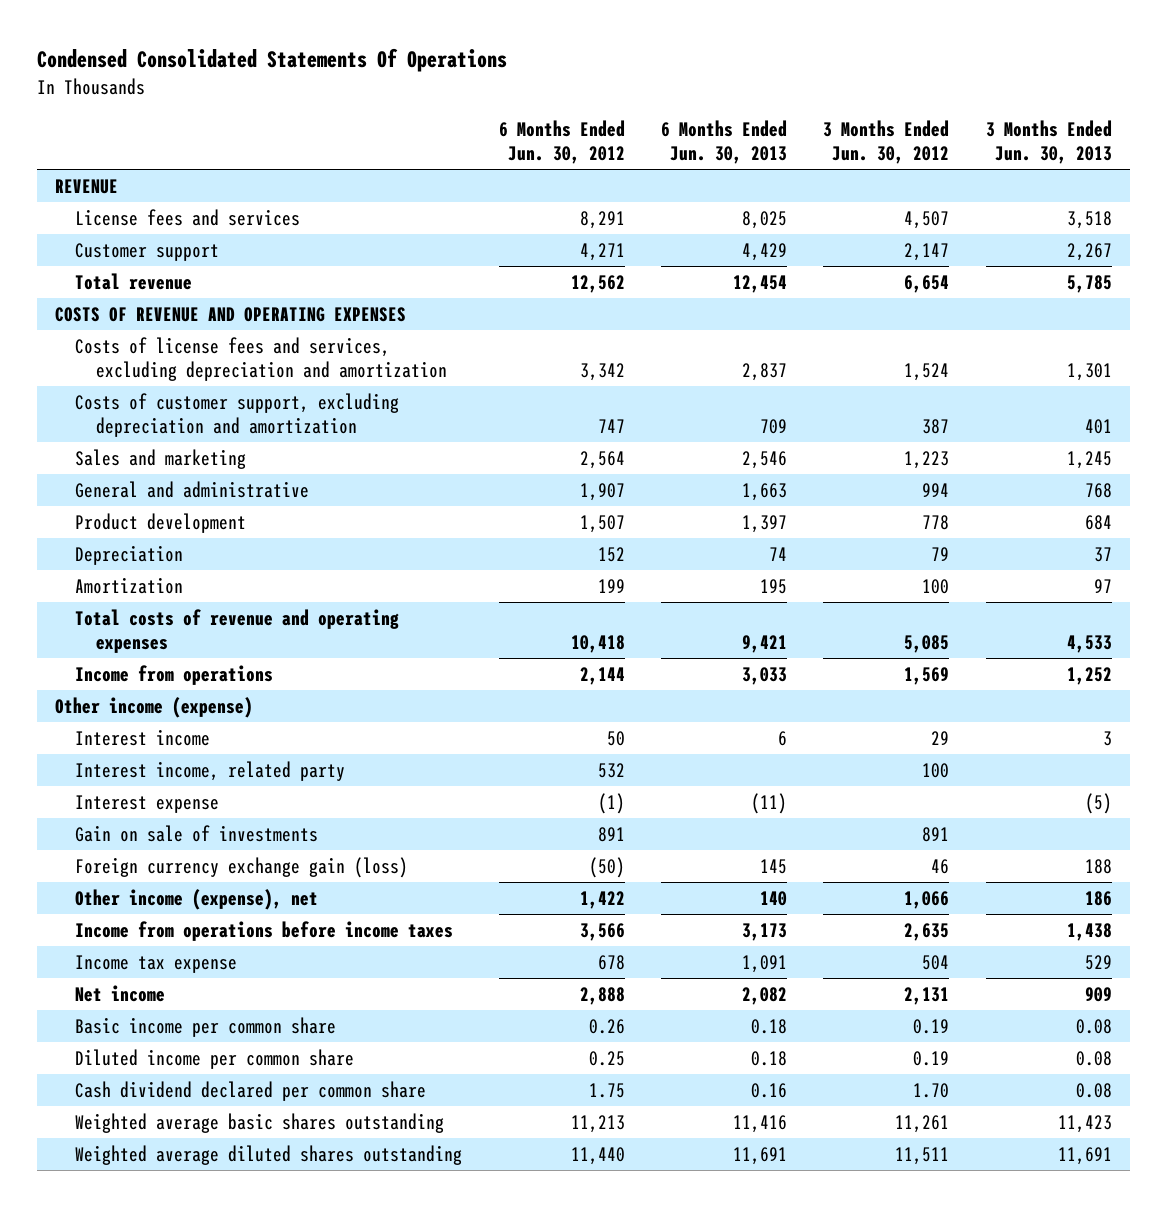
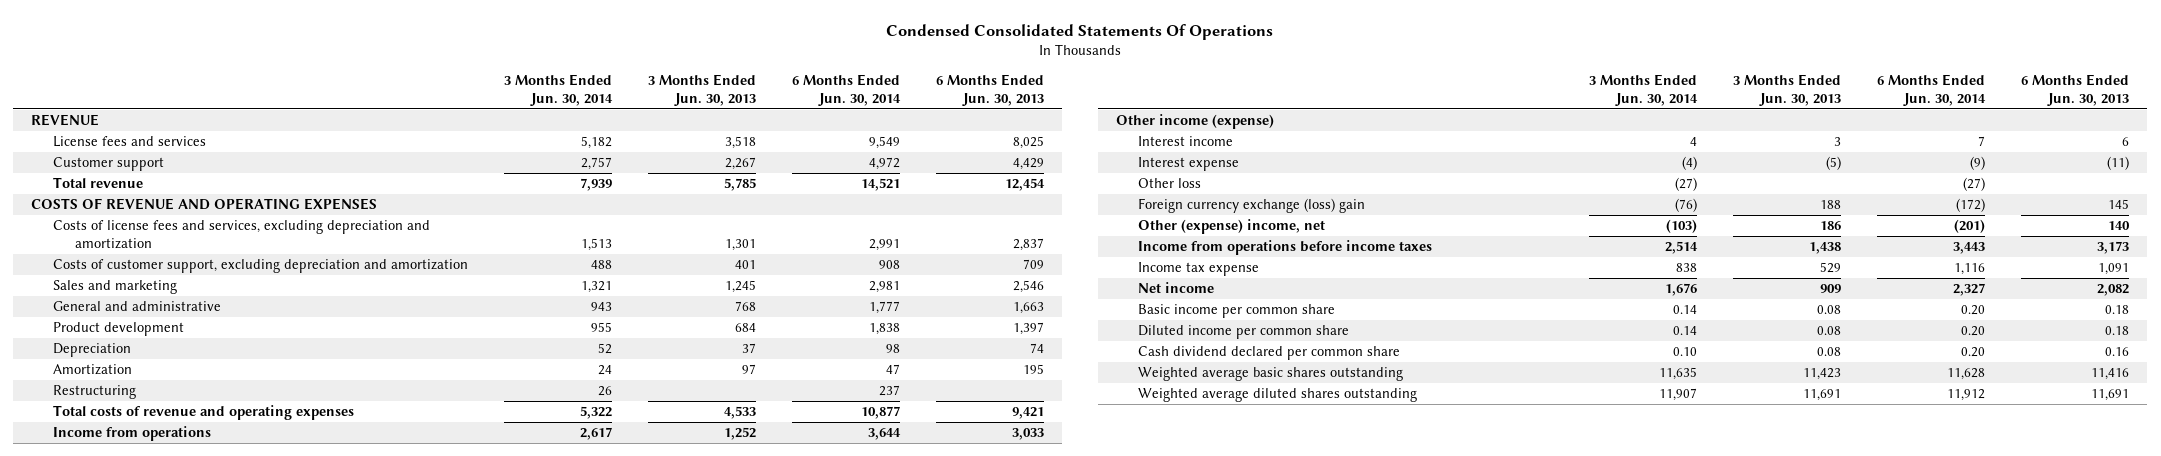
- | 6 Months Ended Jun. 30, 2012 | 6 Months Ended Jun. 30, 2013 | 3 Months Ended Jun. 30, 2012 | 3 Months Ended Jun. 30, 2013
+ | 3 Months Ended Jun. 30, 2014 | 3 Months Ended Jun. 30, 2013 | 6 Months Ended Jun. 30, 2014 | 6 Months Ended Jun. 30, 2013
+ Restructuring | 26 | | 237 |
- Interest income, related party | 532 | | 100 |
- Gain on sale of investments | 891 | | 891 |
- Foreign currency exchange gain (loss) | (50) | 145 | 46 | 188
- Other income (expense), net | 1,422 | 140 | 1,066 | 186
+ Other loss | (27) | | (27) |
+ Foreign currency exchange (loss) gain | (76) | 188 | (172) | 145
+ Other (expense) income, net | (103) | 186 | (201) | 140

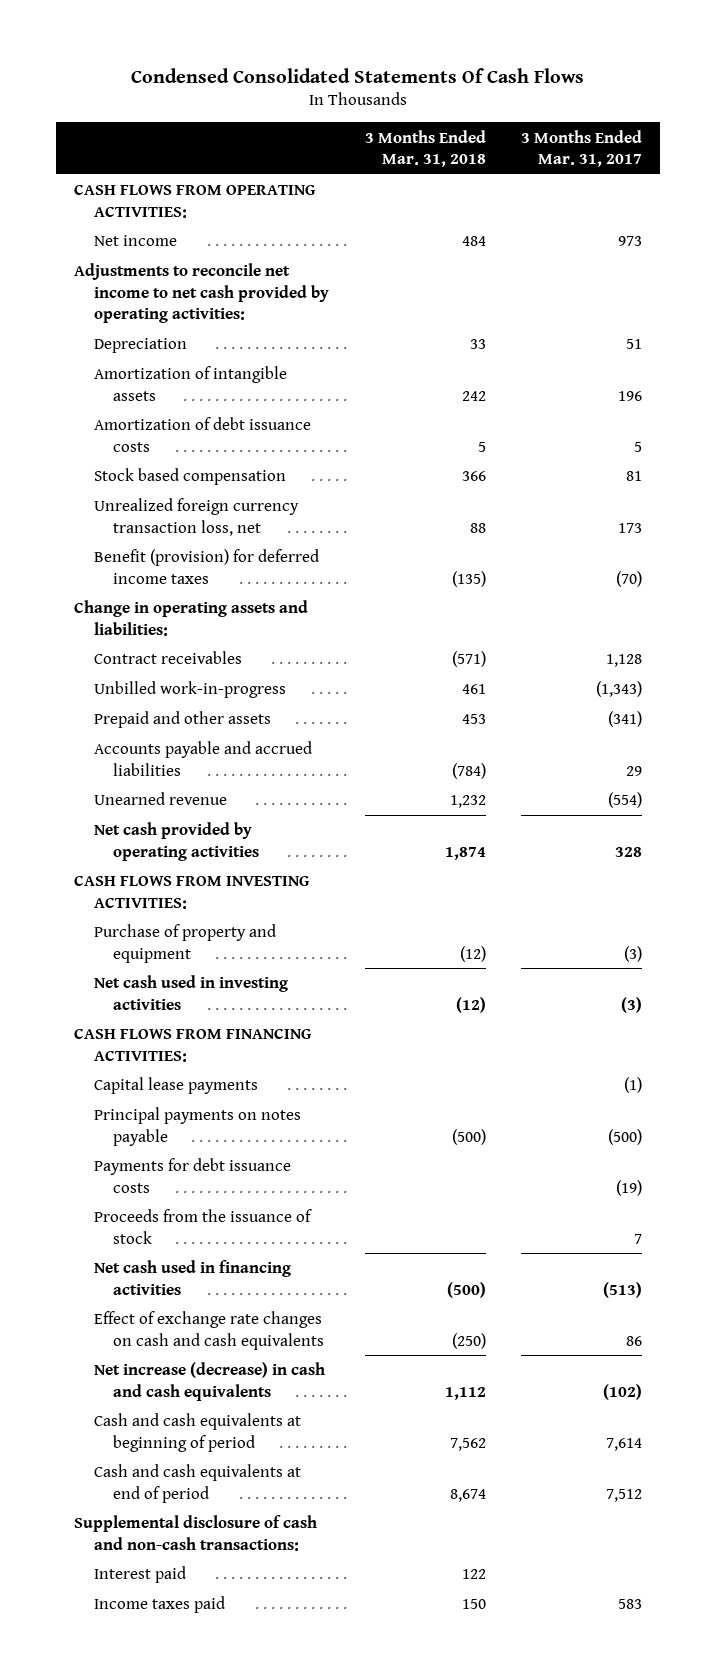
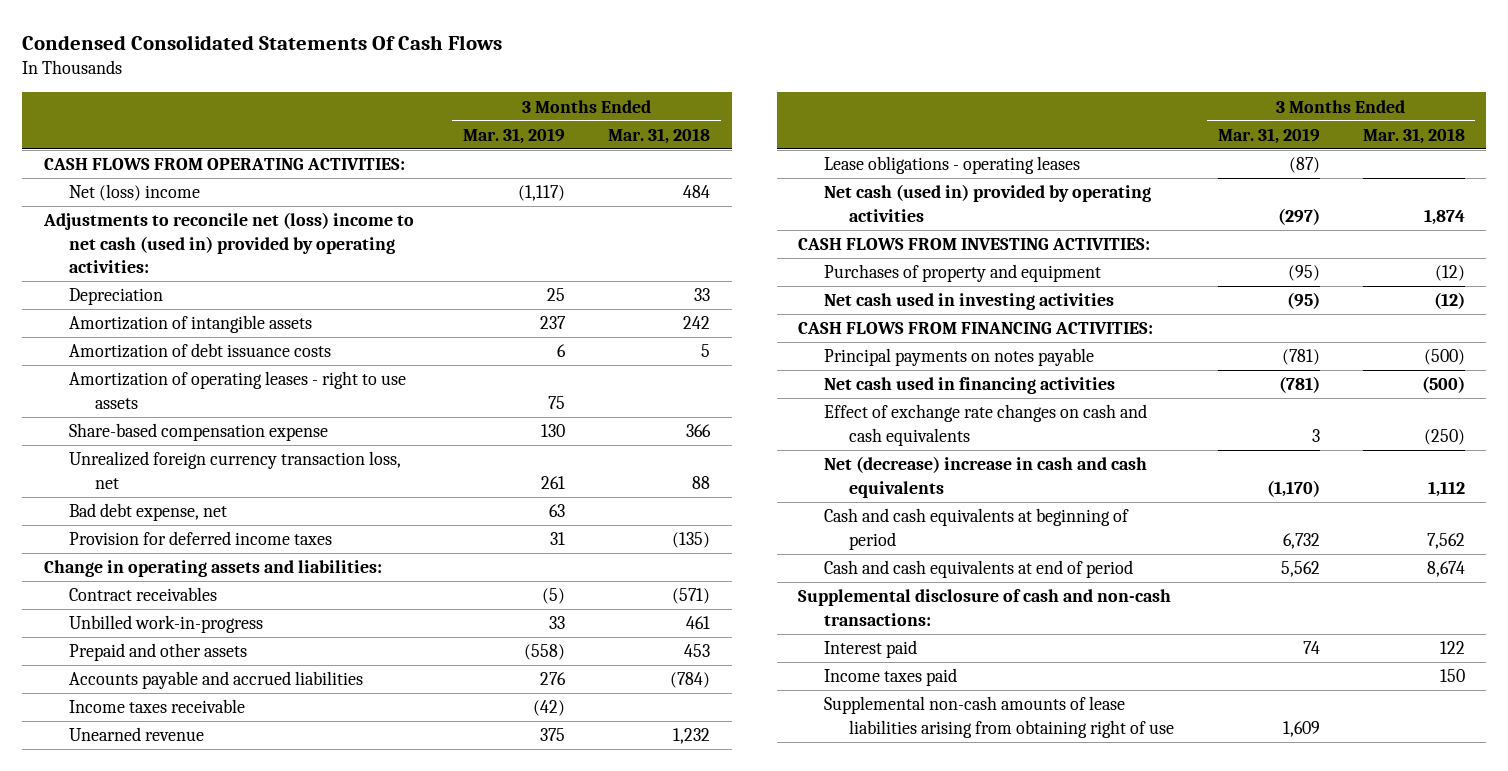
- | 3 Months Ended Mar. 31, 2018 | 3 Months Ended Mar. 31, 2017
+ | 3 Months Ended Mar. 31, 2019 | 3 Months Ended Mar. 31, 2018
- Net income | 484 | 973
- Adjustments to reconcile net income to net cash provided by operating activities:
+ Net (loss) income | (1,117) | 484
+ Adjustments to reconcile net (loss) income to net cash (used in) provided by operating activities:
- Stock based compensation | 366 | 81
+ Amortization of operating leases - right to use assets | 75 |
+ Share-based compensation expense | 130 | 366
- Benefit (provision) for deferred income taxes | (135) | (70)
+ Bad debt expense, net | 63 |
+ Provision for deferred income taxes | 31 | (135)
+ Income taxes receivable | (42) |
- Net cash provided by operating activities | 1,874 | 328
+ Lease obligations - operating leases | (87) |
+ Net cash (used in) provided by operating activities | (297) | 1,874
- Purchase of property and equipment | (12) | (3)
+ Purchases of property and equipment | (95) | (12)
- Capital lease payments | | (1)
- Payments for debt issuance costs | | (19)
- Proceeds from the issuance of stock | | 7
- Net increase (decrease) in cash and cash equivalents | 1,112 | (102)
+ Net (decrease) increase in cash and cash equivalents | (1,170) | 1,112
+ Supplemental non-cash amounts of lease liabilities arising from obtaining right of use | 1,609 |

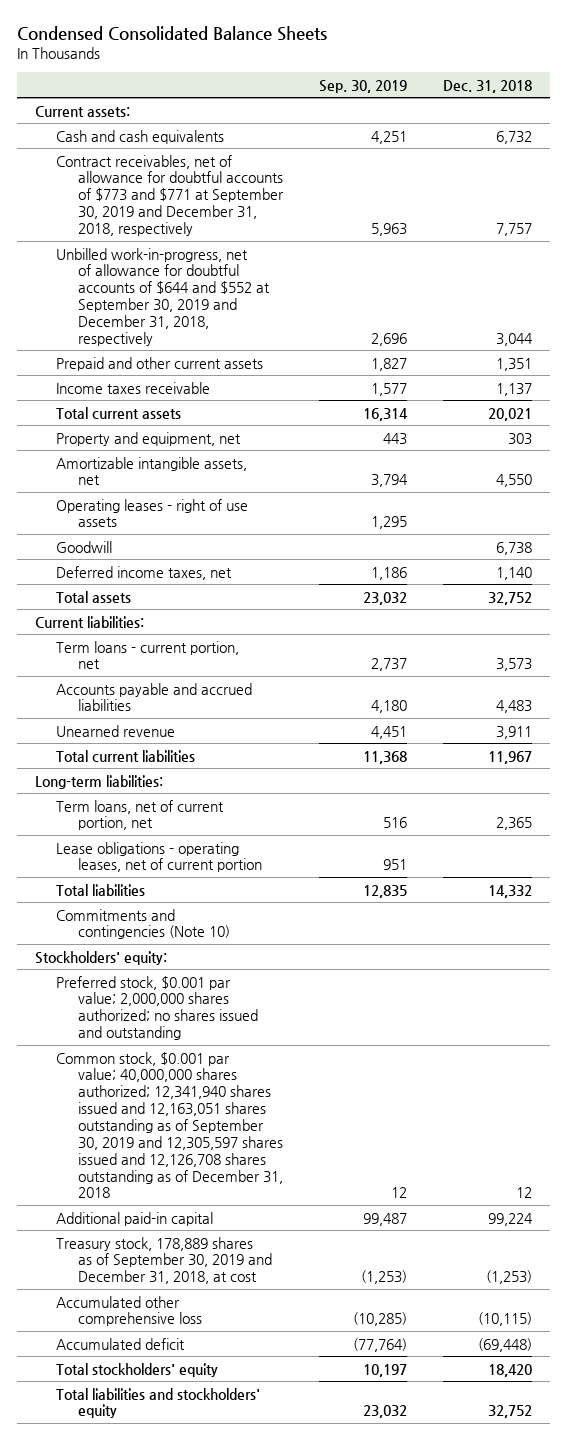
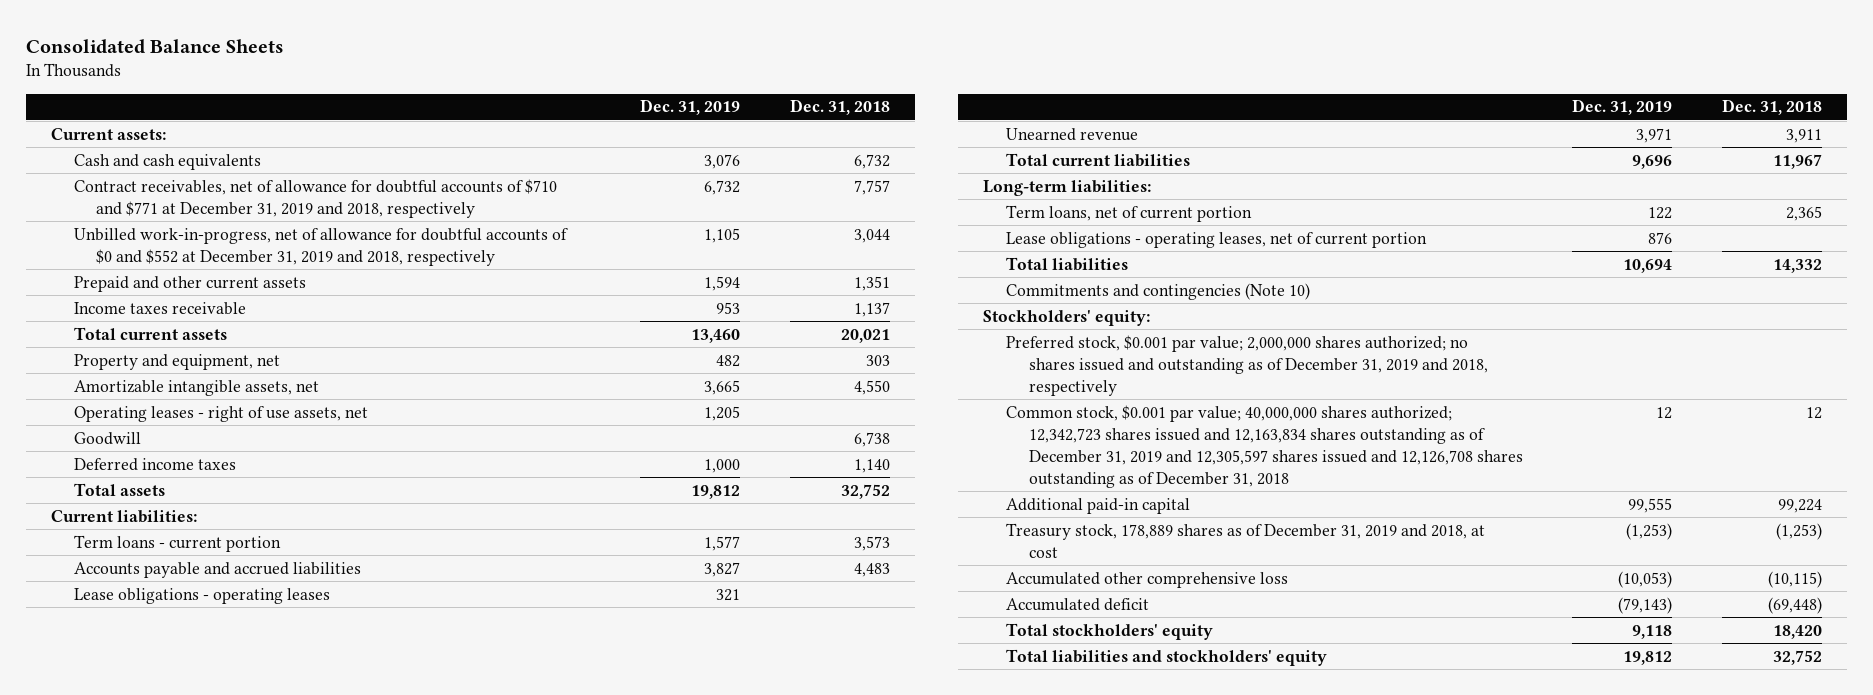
- Condensed Consolidated Balance Sheets
+ Consolidated Balance Sheets
- | Sep. 30, 2019 | Dec. 31, 2018
+ | Dec. 31, 2019 | Dec. 31, 2018
- Contract receivables, net of allowance for doubtful accounts of $773 and $771 at September 30, 2019 and December 31, 2018, respectively | 5,963 | 7,757
- Unbilled work-in-progress, net of allowance for doubtful accounts of $644 and $552 at September 30, 2019 and December 31, 2018, respectively | 2,696 | 3,044
+ Contract receivables, net of allowance for doubtful accounts of $710 and $771 at December 31, 2019 and 2018, respectively | 6,732 | 7,757
+ Unbilled work-in-progress, net of allowance for doubtful accounts of $0 and $552 at December 31, 2019 and 2018, respectively | 1,105 | 3,044
- Operating leases - right of use assets | 1,295 |
+ Operating leases - right of use assets, net | 1,205 |
- Deferred income taxes, net | 1,186 | 1,140
+ Deferred income taxes | 1,000 | 1,140
- Term loans - current portion, net | 2,737 | 3,573
+ Term loans - current portion | 1,577 | 3,573
+ Lease obligations - operating leases | 321 |
- Term loans, net of current portion, net | 516 | 2,365
+ Term loans, net of current portion | 122 | 2,365
- Preferred stock, $0.001 par value; 2,000,000 shares authorized; no shares issued and outstanding
- Common stock, $0.001 par value; 40,000,000 shares authorized; 12,341,940 shares issued and 12,163,051 shares outstanding as of September 30, 2019 and 12,305,597 shares issued and 12,126,708 shares outstanding as of December 31, 2018 | 12 | 12
+ Preferred stock, $0.001 par value; 2,000,000 shares authorized; no shares issued and outstanding as of December 31, 2019 and 2018, respectively
+ Common stock, $0.001 par value; 40,000,000 shares authorized; 12,342,723 shares issued and 12,163,834 shares outstanding as of December 31, 2019 and 12,305,597 shares issued and 12,126,708 shares outstanding as of December 31, 2018 | 12 | 12
- Treasury stock, 178,889 shares as of September 30, 2019 and December 31, 2018, at cost | (1,253) | (1,253)
+ Treasury stock, 178,889 shares as of December 31, 2019 and 2018, at cost | (1,253) | (1,253)

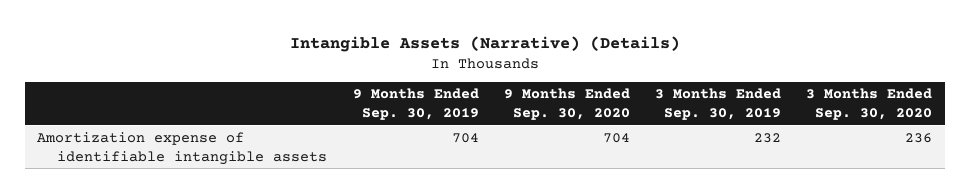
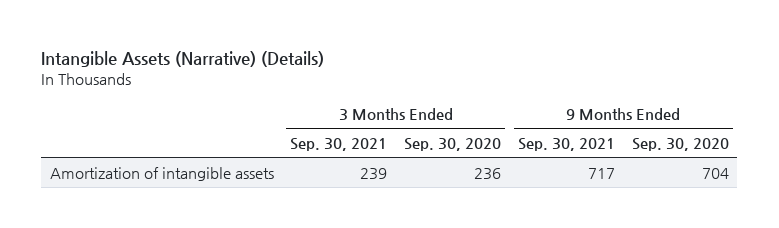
- | 9 Months Ended Sep. 30, 2019 | 9 Months Ended Sep. 30, 2020 | 3 Months Ended Sep. 30, 2019 | 3 Months Ended Sep. 30, 2020
+ | 3 Months Ended Sep. 30, 2021 | 3 Months Ended Sep. 30, 2020 | 9 Months Ended Sep. 30, 2021 | 9 Months Ended Sep. 30, 2020
- Amortization expense of identifiable intangible assets | 704 | 704 | 232 | 236
+ Amortization of intangible assets | 239 | 236 | 717 | 704

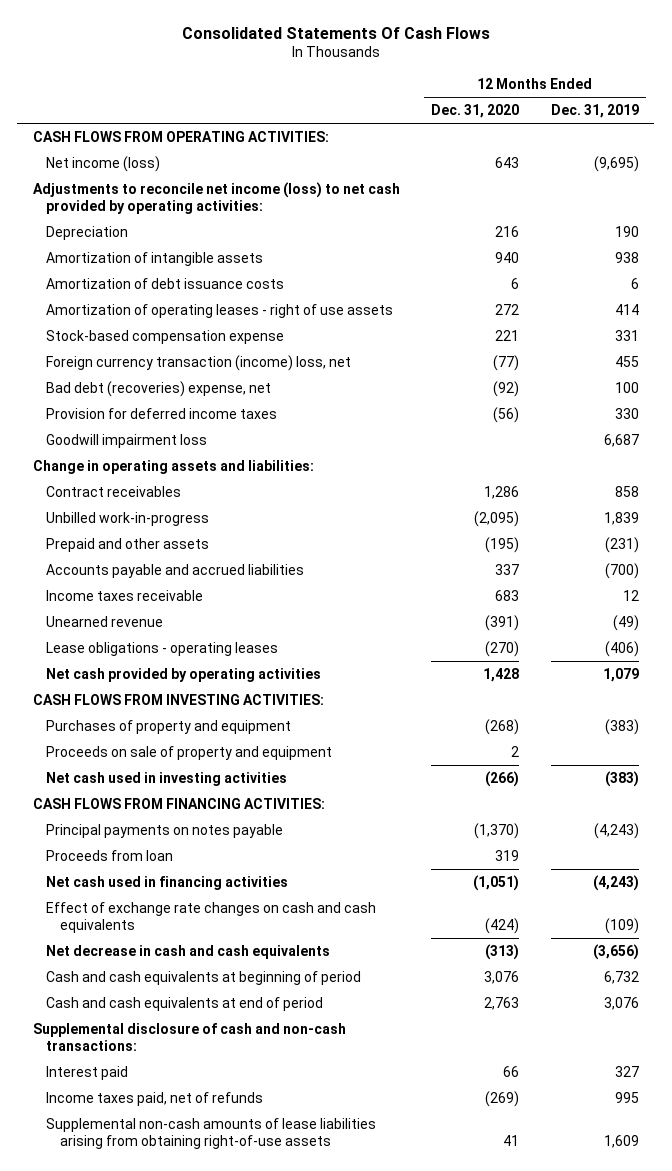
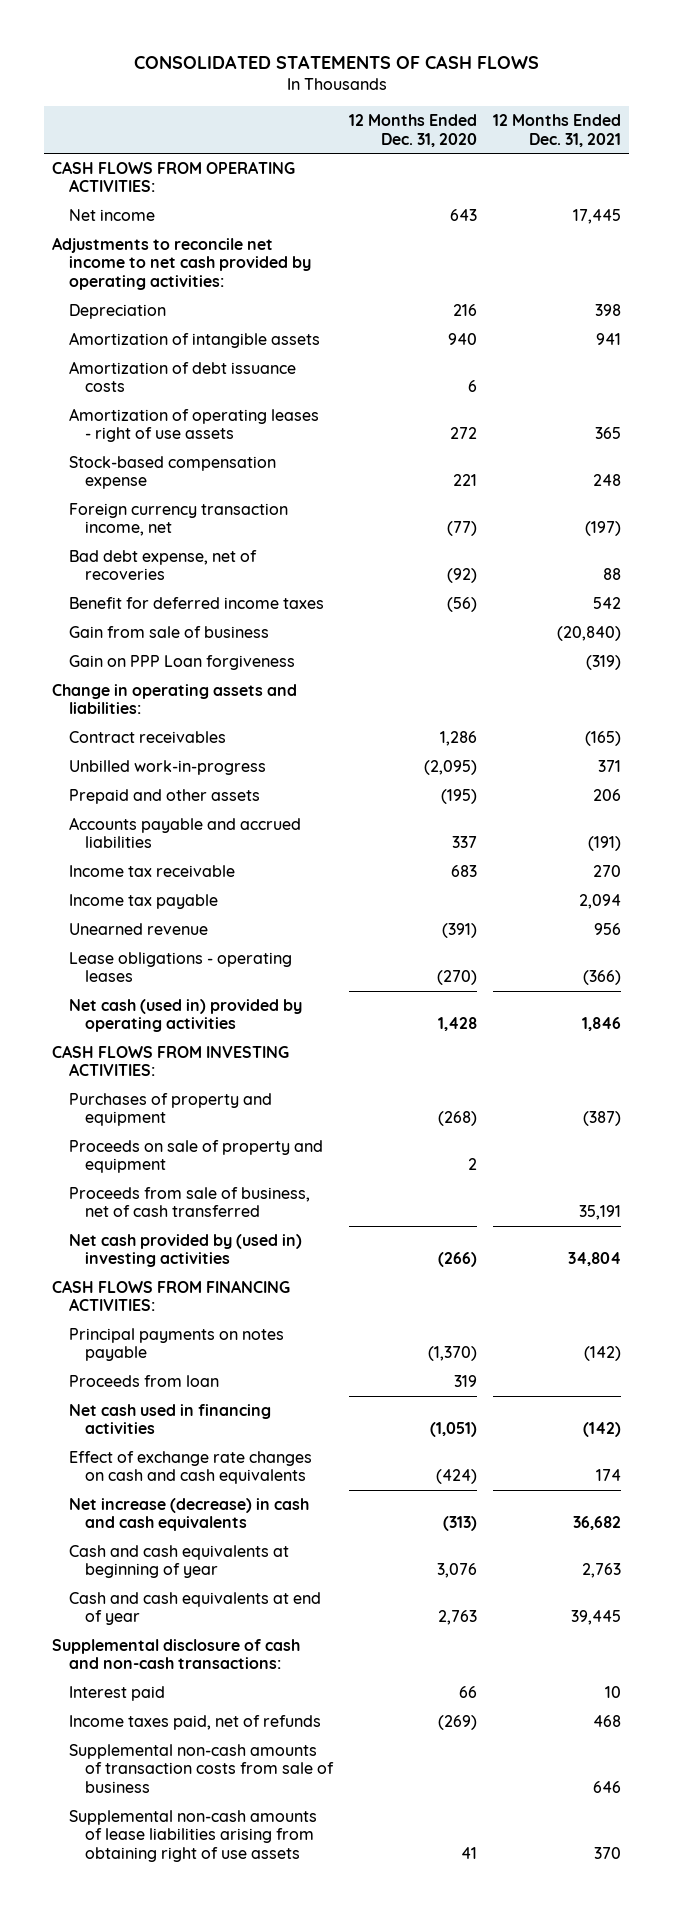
- Consolidated Statements Of Cash Flows
+ CONSOLIDATED STATEMENTS OF CASH FLOWS
- | 12 Months Ended Dec. 31, 2020 | 12 Months Ended Dec. 31, 2019
+ | 12 Months Ended Dec. 31, 2020 | 12 Months Ended Dec. 31, 2021
- Net income (loss) | 643 | (9,695)
- Adjustments to reconcile net income (loss) to net cash provided by operating activities:
+ Net income | 643 | 17,445
+ Adjustments to reconcile net income to net cash provided by operating activities:
- Foreign currency transaction (income) loss, net | (77) | 455
- Bad debt (recoveries) expense, net | (92) | 100
- Provision for deferred income taxes | (56) | 330
- Goodwill impairment loss | | 6,687
+ Foreign currency transaction income, net | (77) | (197)
+ Bad debt expense, net of recoveries | (92) | 88
+ Benefit for deferred income taxes | (56) | 542
+ Gain from sale of business | | (20,840)
+ Gain on PPP Loan forgiveness | | (319)
- Income taxes receivable | 683 | 12
+ Income tax receivable | 683 | 270
+ Income tax payable | | 2,094
- Net cash provided by operating activities | 1,428 | 1,079
+ Net cash (used in) provided by operating activities | 1,428 | 1,846
- Net cash used in investing activities | (266) | (383)
+ Proceeds from sale of business, net of cash transferred | | 35,191
+ Net cash provided by (used in) investing activities | (266) | 34,804
- Net decrease in cash and cash equivalents | (313) | (3,656)
- Cash and cash equivalents at beginning of period | 3,076 | 6,732
- Cash and cash equivalents at end of period | 2,763 | 3,076
+ Net increase (decrease) in cash and cash equivalents | (313) | 36,682
+ Cash and cash equivalents at beginning of year | 3,076 | 2,763
+ Cash and cash equivalents at end of year | 2,763 | 39,445
- Supplemental non-cash amounts of lease liabilities arising from obtaining right-of-use assets | 41 | 1,609
+ Supplemental non-cash amounts of transaction costs from sale of business | | 646
+ Supplemental non-cash amounts of lease liabilities arising from obtaining right of use assets | 41 | 370

